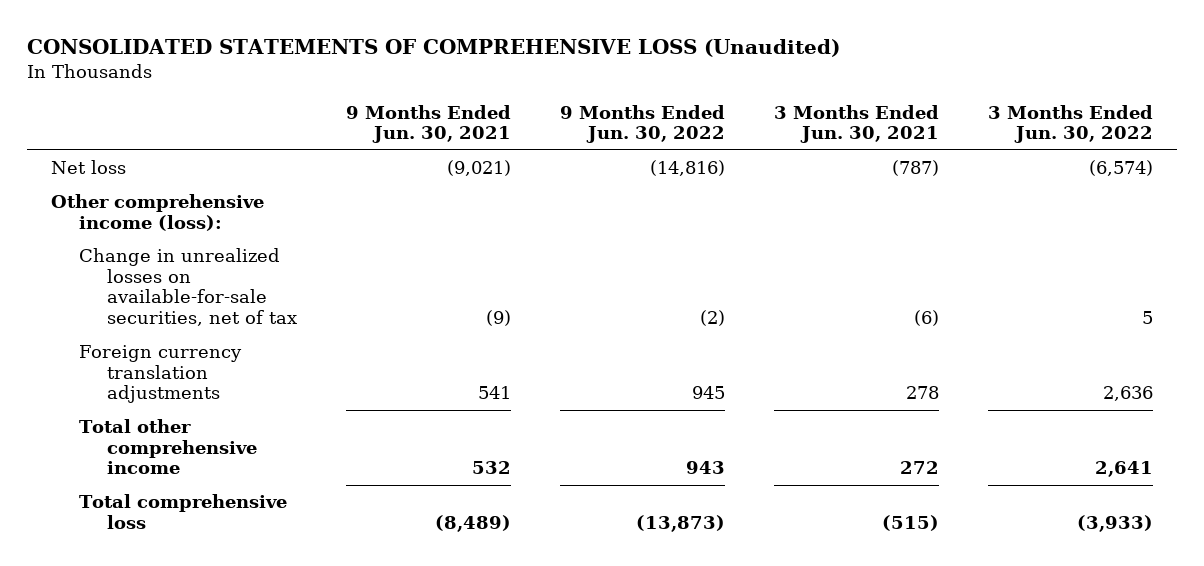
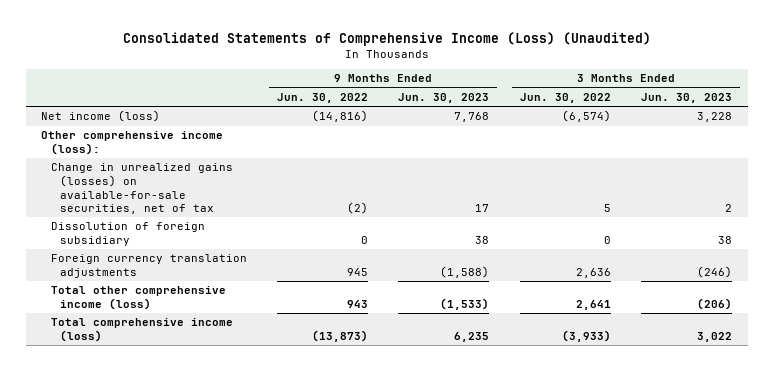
- CONSOLIDATED STATEMENTS OF COMPREHENSIVE LOSS (Unaudited)
+ Consolidated Statements of Comprehensive Income (Loss) (Unaudited)
- | 9 Months Ended Jun. 30, 2021 | 9 Months Ended Jun. 30, 2022 | 3 Months Ended Jun. 30, 2021 | 3 Months Ended Jun. 30, 2022
+ | 9 Months Ended Jun. 30, 2022 | 9 Months Ended Jun. 30, 2023 | 3 Months Ended Jun. 30, 2022 | 3 Months Ended Jun. 30, 2023
- Net loss | (9,021) | (14,816) | (787) | (6,574)
+ Net income (loss) | (14,816) | 7,768 | (6,574) | 3,228
- Change in unrealized losses on available-for-sale securities, net of tax | (9) | (2) | (6) | 5
+ Change in unrealized gains (losses) on available-for-sale securities, net of tax | (2) | 17 | 5 | 2
+ Dissolution of foreign subsidiary | 0 | 38 | 0 | 38
- Total other comprehensive income | 532 | 943 | 272 | 2,641
- Total comprehensive loss | (8,489) | (13,873) | (515) | (3,933)
+ Total other comprehensive income (loss) | 943 | (1,533) | 2,641 | (206)
+ Total comprehensive income (loss) | (13,873) | 6,235 | (3,933) | 3,022

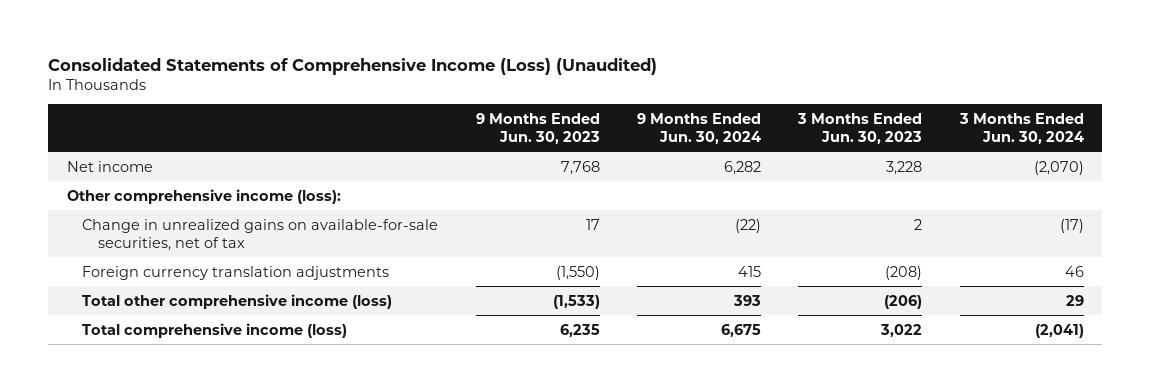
- | 9 Months Ended Jun. 30, 2022 | 9 Months Ended Jun. 30, 2023 | 3 Months Ended Jun. 30, 2022 | 3 Months Ended Jun. 30, 2023
+ | 9 Months Ended Jun. 30, 2023 | 9 Months Ended Jun. 30, 2024 | 3 Months Ended Jun. 30, 2023 | 3 Months Ended Jun. 30, 2024
- Net income (loss) | (14,816) | 7,768 | (6,574) | 3,228
+ Net income | 7,768 | 6,282 | 3,228 | (2,070)
- Change in unrealized gains (losses) on available-for-sale securities, net of tax | (2) | 17 | 5 | 2
- Dissolution of foreign subsidiary | 0 | 38 | 0 | 38
- Foreign currency translation adjustments | 945 | (1,588) | 2,636 | (246)
+ Change in unrealized gains on available-for-sale securities, net of tax | 17 | (22) | 2 | (17)
+ Foreign currency translation adjustments | (1,550) | 415 | (208) | 46

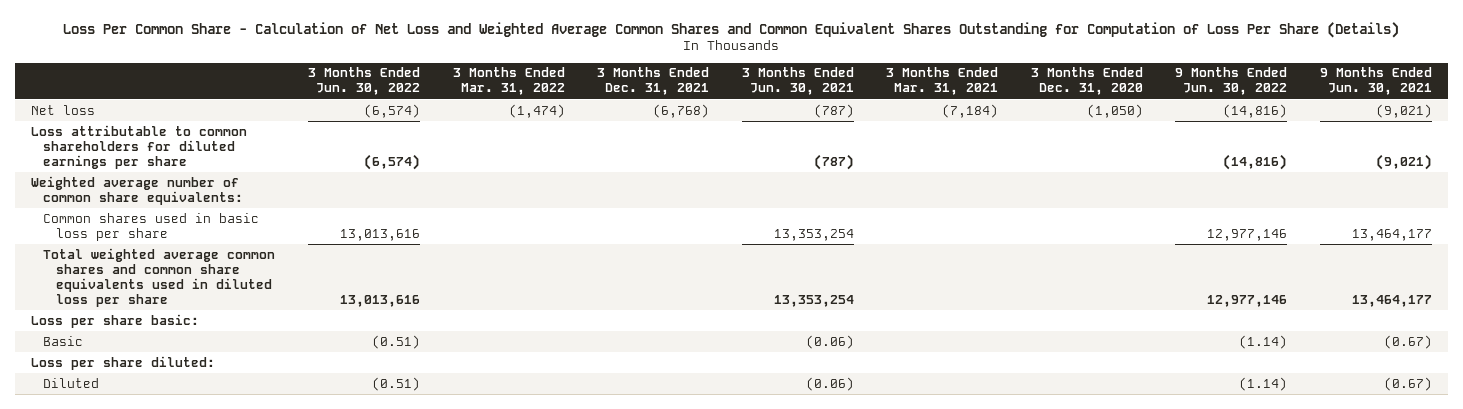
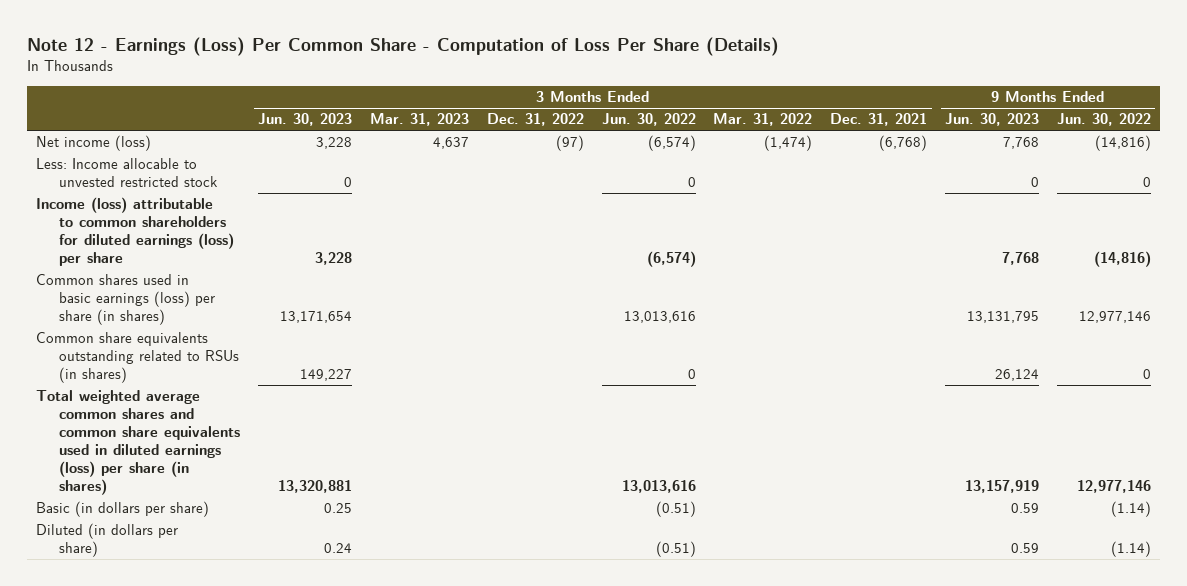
- Loss Per Common Share - Calculation of Net Loss and Weighted Average Common Shares and Common Equivalent Shares Outstanding for Computation of Loss Per Share (Details)
+ Note 12 - Earnings (Loss) Per Common Share - Computation of Loss Per Share (Details)
- | 3 Months Ended Jun. 30, 2022 | 3 Months Ended Mar. 31, 2022 | 3 Months Ended Dec. 31, 2021 | 3 Months Ended Jun. 30, 2021 | 3 Months Ended Mar. 31, 2021 | 3 Months Ended Dec. 31, 2020 | 9 Months Ended Jun. 30, 2022 | 9 Months Ended Jun. 30, 2021
+ | 3 Months Ended Jun. 30, 2023 | 3 Months Ended Mar. 31, 2023 | 3 Months Ended Dec. 31, 2022 | 3 Months Ended Jun. 30, 2022 | 3 Months Ended Mar. 31, 2022 | 3 Months Ended Dec. 31, 2021 | 9 Months Ended Jun. 30, 2023 | 9 Months Ended Jun. 30, 2022
- Net loss | (6,574) | (1,474) | (6,768) | (787) | (7,184) | (1,050) | (14,816) | (9,021)
- Loss attributable to common shareholders for diluted earnings per share | (6,574) | | | (787) | | | (14,816) | (9,021)
- Weighted average number of common share equivalents:
- Common shares used in basic loss per share | 13,013,616 | | | 13,353,254 | | | 12,977,146 | 13,464,177
- Total weighted average common shares and common share equivalents used in diluted loss per share | 13,013,616 | | | 13,353,254 | | | 12,977,146 | 13,464,177
- Loss per share basic:
- Basic | (0.51) | | | (0.06) | | | (1.14) | (0.67)
- Loss per share diluted:
- Diluted | (0.51) | | | (0.06) | | | (1.14) | (0.67)
+ Net income (loss) | 3,228 | 4,637 | (97) | (6,574) | (1,474) | (6,768) | 7,768 | (14,816)
+ Less: Income allocable to unvested restricted stock | 0 | | | 0 | | | 0 | 0
+ Income (loss) attributable to common shareholders for diluted earnings (loss) per share | 3,228 | | | (6,574) | | | 7,768 | (14,816)
+ Common shares used in basic earnings (loss) per share (in shares) | 13,171,654 | | | 13,013,616 | | | 13,131,795 | 12,977,146
+ Common share equivalents outstanding related to RSUs (in shares) | 149,227 | | | 0 | | | 26,124 | 0
+ Total weighted average common shares and common share equivalents used in diluted earnings (loss) per share (in shares) | 13,320,881 | | | 13,013,616 | | | 13,157,919 | 12,977,146
+ Basic (in dollars per share) | 0.25 | | | (0.51) | | | 0.59 | (1.14)
+ Diluted (in dollars per share) | 0.24 | | | (0.51) | | | 0.59 | (1.14)

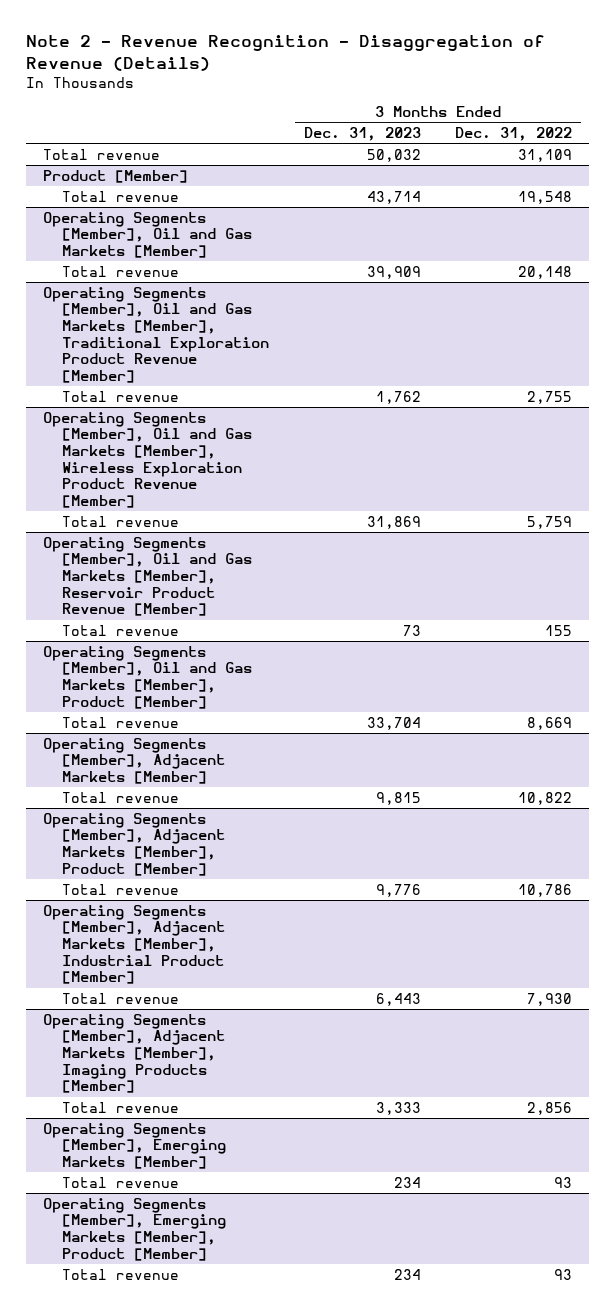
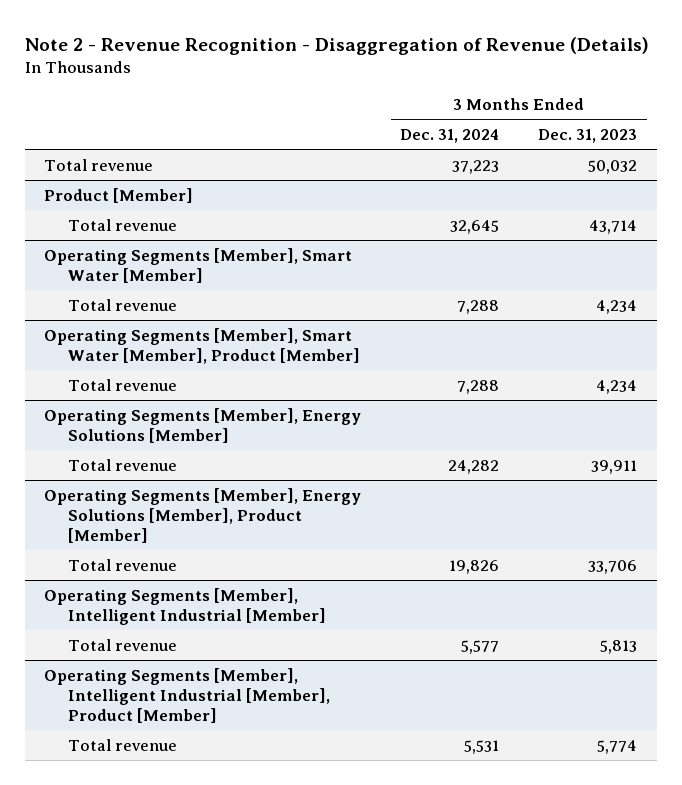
- | 3 Months Ended Dec. 31, 2023 | 3 Months Ended Dec. 31, 2022
+ | 3 Months Ended Dec. 31, 2024 | 3 Months Ended Dec. 31, 2023
- Operating Segments [Member], Oil and Gas Markets [Member]
- Total revenue | 39,909 | 20,148
- Operating Segments [Member], Oil and Gas Markets [Member], Traditional Exploration Product Revenue [Member]
- Total revenue | 1,762 | 2,755
- Operating Segments [Member], Oil and Gas Markets [Member], Wireless Exploration Product Revenue [Member]
- Total revenue | 31,869 | 5,759
- Operating Segments [Member], Oil and Gas Markets [Member], Reservoir Product Revenue [Member]
- Total revenue | 73 | 155
- Operating Segments [Member], Oil and Gas Markets [Member], Product [Member]
- Total revenue | 33,704 | 8,669
- Operating Segments [Member], Adjacent Markets [Member]
- Total revenue | 9,815 | 10,822
- Operating Segments [Member], Adjacent Markets [Member], Product [Member]
- Total revenue | 9,776 | 10,786
- Operating Segments [Member], Adjacent Markets [Member], Industrial Product [Member]
- Total revenue | 6,443 | 7,930
- Operating Segments [Member], Adjacent Markets [Member], Imaging Products [Member]
- Total revenue | 3,333 | 2,856
- Operating Segments [Member], Emerging Markets [Member]
- Total revenue | 234 | 93
- Operating Segments [Member], Emerging Markets [Member], Product [Member]
- Total revenue | 234 | 93
+ Operating Segments [Member], Smart Water [Member]
+ Total revenue | 7,288 | 4,234
+ Operating Segments [Member], Smart Water [Member], Product [Member]
+ Total revenue | 7,288 | 4,234
+ Operating Segments [Member], Energy Solutions [Member]
+ Total revenue | 24,282 | 39,911
+ Operating Segments [Member], Energy Solutions [Member], Product [Member]
+ Total revenue | 19,826 | 33,706
+ Operating Segments [Member], Intelligent Industrial [Member]
+ Total revenue | 5,577 | 5,813
+ Operating Segments [Member], Intelligent Industrial [Member], Product [Member]
+ Total revenue | 5,531 | 5,774

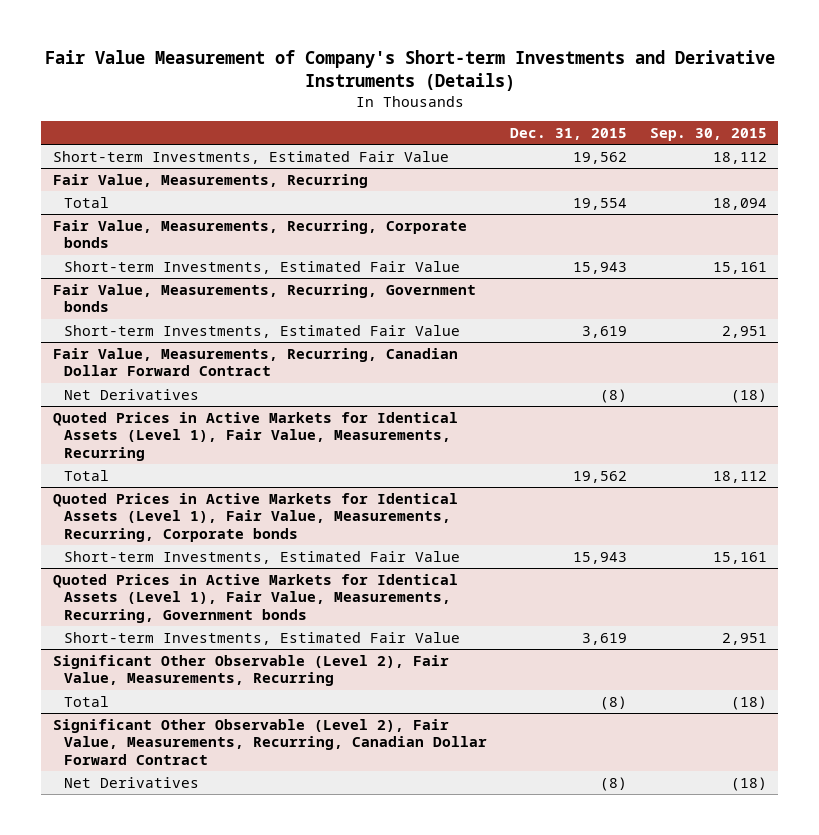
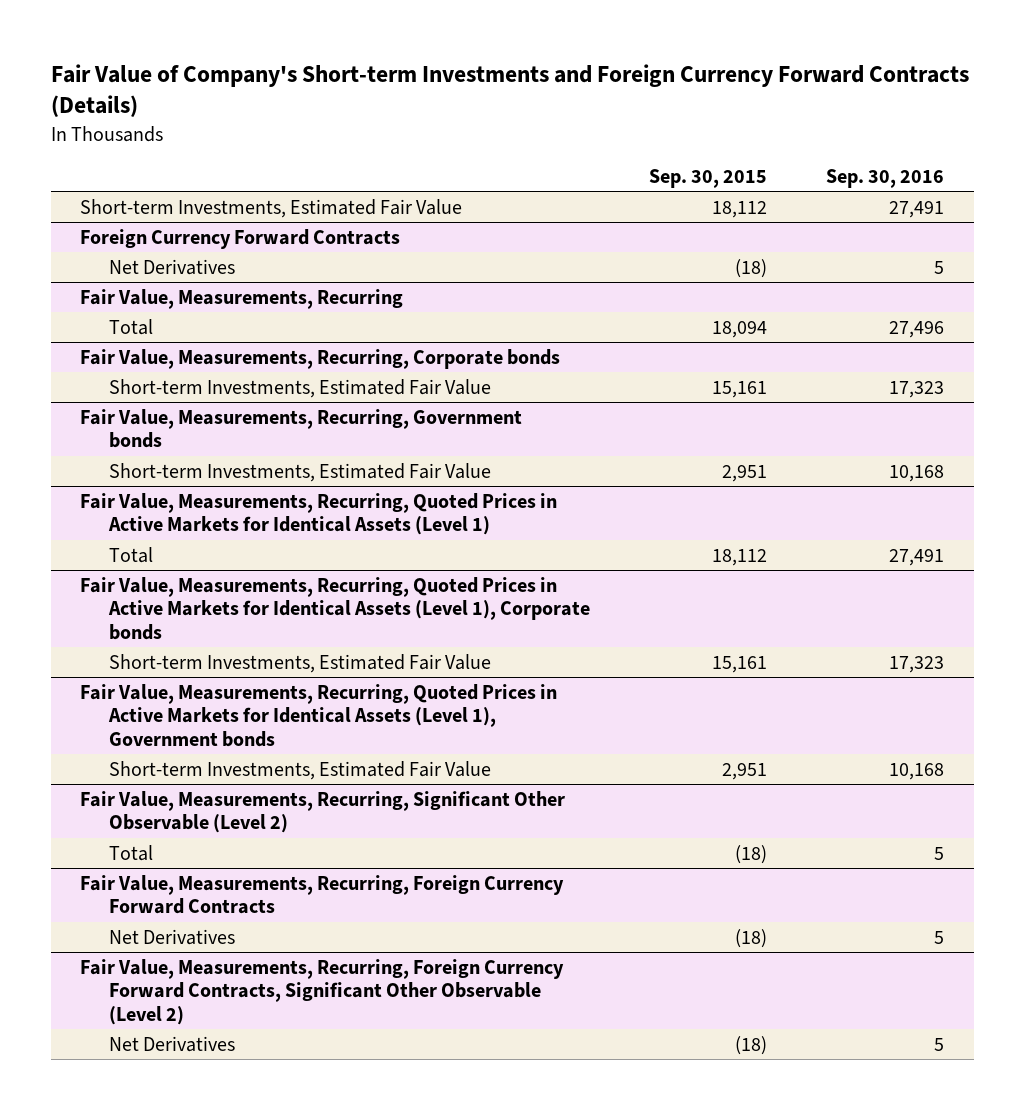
- Fair Value Measurement of Company's Short-term Investments and Derivative Instruments (Details)
+ Fair Value of Company's Short-term Investments and Foreign Currency Forward Contracts (Details)
- | Dec. 31, 2015 | Sep. 30, 2015
+ | Sep. 30, 2015 | Sep. 30, 2016
+ Foreign Currency Forward Contracts
+ Net Derivatives | (18) | 5
- Fair Value, Measurements, Recurring, Canadian Dollar Forward Contract
- Net Derivatives | (8) | (18)
- Quoted Prices in Active Markets for Identical Assets (Level 1), Fair Value, Measurements, Recurring
+ Fair Value, Measurements, Recurring, Quoted Prices in Active Markets for Identical Assets (Level 1)
- Quoted Prices in Active Markets for Identical Assets (Level 1), Fair Value, Measurements, Recurring, Corporate bonds
+ Fair Value, Measurements, Recurring, Quoted Prices in Active Markets for Identical Assets (Level 1), Corporate bonds
- Quoted Prices in Active Markets for Identical Assets (Level 1), Fair Value, Measurements, Recurring, Government bonds
+ Fair Value, Measurements, Recurring, Quoted Prices in Active Markets for Identical Assets (Level 1), Government bonds
- Significant Other Observable (Level 2), Fair Value, Measurements, Recurring
+ Fair Value, Measurements, Recurring, Significant Other Observable (Level 2)
- Significant Other Observable (Level 2), Fair Value, Measurements, Recurring, Canadian Dollar Forward Contract
+ Fair Value, Measurements, Recurring, Foreign Currency Forward Contracts
+ Fair Value, Measurements, Recurring, Foreign Currency Forward Contracts, Significant Other Observable (Level 2)
+ Net Derivatives | (18) | 5

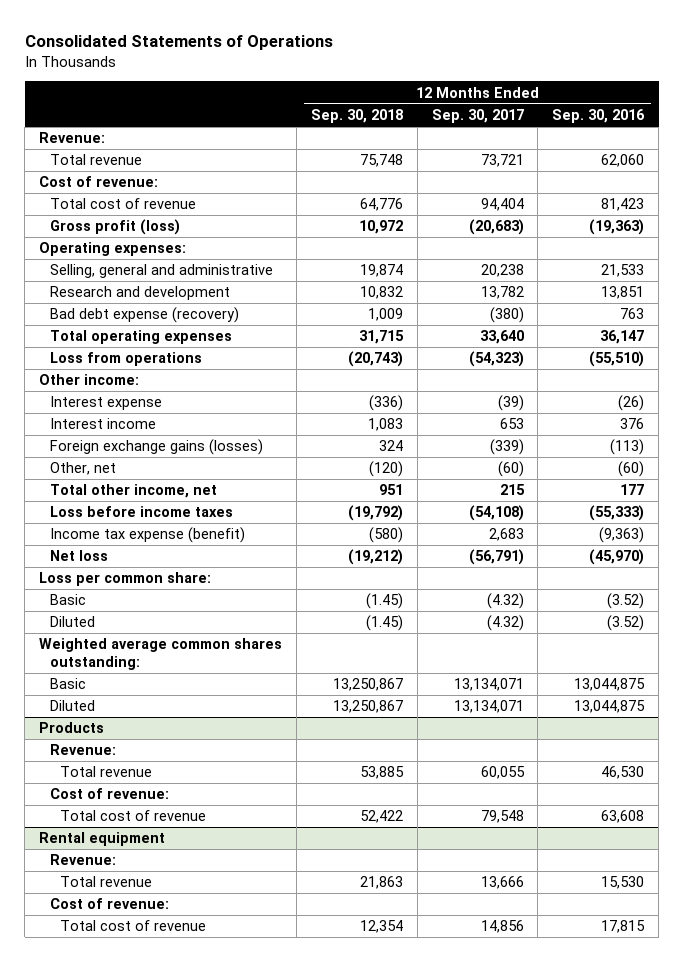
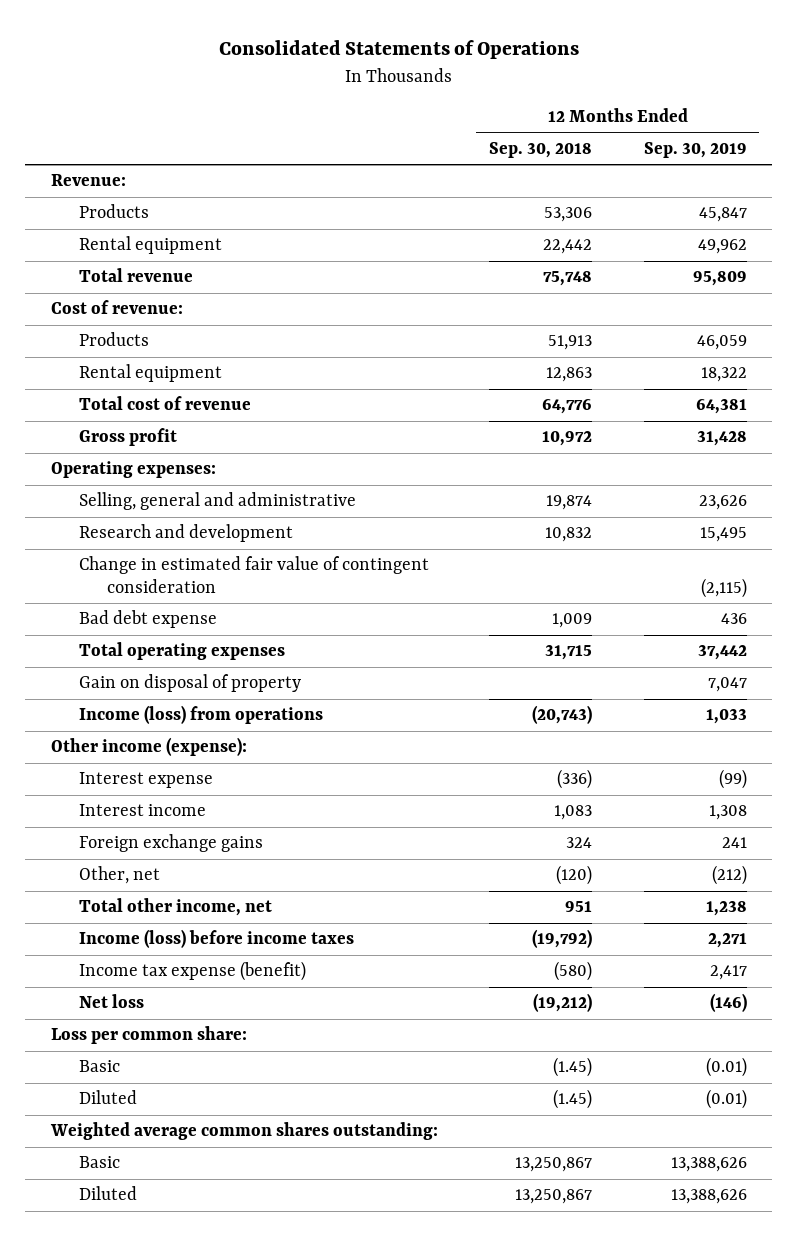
- | 12 Months Ended Sep. 30, 2018 | 12 Months Ended Sep. 30, 2017 | 12 Months Ended Sep. 30, 2016
+ | 12 Months Ended Sep. 30, 2018 | 12 Months Ended Sep. 30, 2019
+ Products | 53,306 | 45,847
+ Rental equipment | 22,442 | 49,962
+ Products | 51,913 | 46,059
+ Rental equipment | 12,863 | 18,322
- Gross profit (loss) | 10,972 | (20,683) | (19,363)
+ Gross profit | 10,972 | 31,428
- Bad debt expense (recovery) | 1,009 | (380) | 763
+ Change in estimated fair value of contingent consideration | | (2,115)
+ Bad debt expense | 1,009 | 436
- Loss from operations | (20,743) | (54,323) | (55,510)
- Other income:
+ Gain on disposal of property | | 7,047
+ Income (loss) from operations | (20,743) | 1,033
+ Other income (expense):
- Foreign exchange gains (losses) | 324 | (339) | (113)
+ Foreign exchange gains | 324 | 241
- Loss before income taxes | (19,792) | (54,108) | (55,333)
+ Income (loss) before income taxes | (19,792) | 2,271
- Products
- Revenue:
- Total revenue | 53,885 | 60,055 | 46,530
- Cost of revenue:
- Total cost of revenue | 52,422 | 79,548 | 63,608
- Rental equipment
- Revenue:
- Total revenue | 21,863 | 13,666 | 15,530
- Cost of revenue:
- Total cost of revenue | 12,354 | 14,856 | 17,815

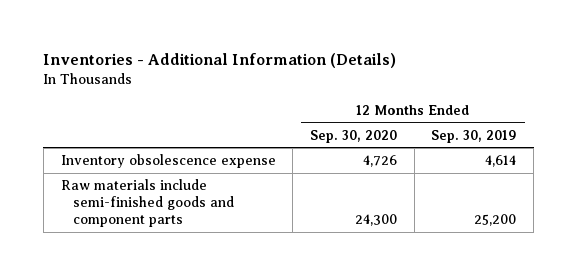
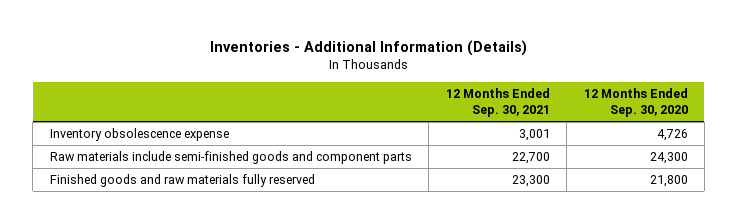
- | 12 Months Ended Sep. 30, 2020 | 12 Months Ended Sep. 30, 2019
+ | 12 Months Ended Sep. 30, 2021 | 12 Months Ended Sep. 30, 2020
+ Finished goods and raw materials fully reserved | 23,300 | 21,800

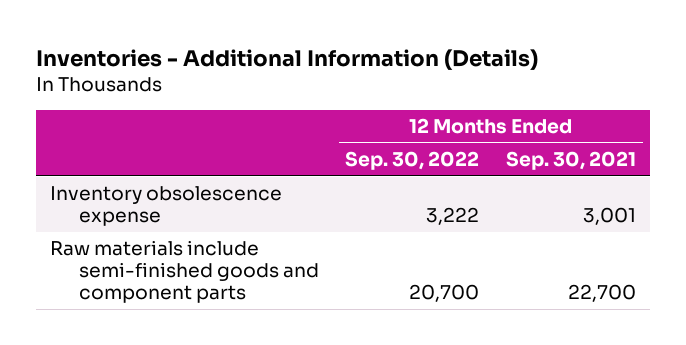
- | 12 Months Ended Sep. 30, 2021 | 12 Months Ended Sep. 30, 2020
+ | 12 Months Ended Sep. 30, 2022 | 12 Months Ended Sep. 30, 2021
- Finished goods and raw materials fully reserved | 23,300 | 21,800

